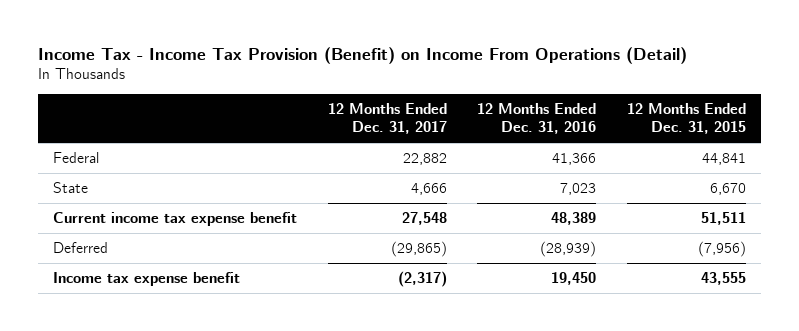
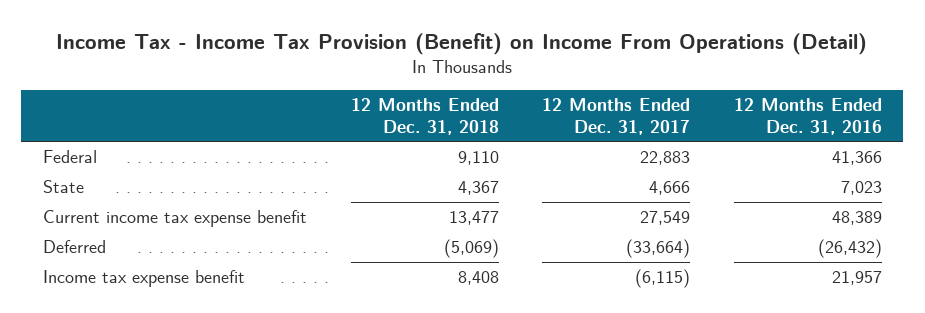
- | 12 Months Ended Dec. 31, 2017 | 12 Months Ended Dec. 31, 2016 | 12 Months Ended Dec. 31, 2015
+ | 12 Months Ended Dec. 31, 2018 | 12 Months Ended Dec. 31, 2017 | 12 Months Ended Dec. 31, 2016
- Federal | 22,882 | 41,366 | 44,841
+ Federal | 9,110 | 22,883 | 41,366
- Current income tax expense benefit | 27,548 | 48,389 | 51,511
- Deferred | (29,865) | (28,939) | (7,956)
- Income tax expense benefit | (2,317) | 19,450 | 43,555
+ Current income tax expense benefit | 13,477 | 27,549 | 48,389
+ Deferred | (5,069) | (33,664) | (26,432)
+ Income tax expense benefit | 8,408 | (6,115) | 21,957

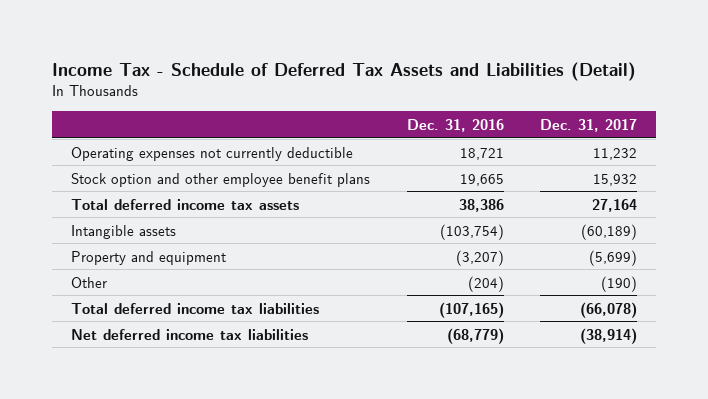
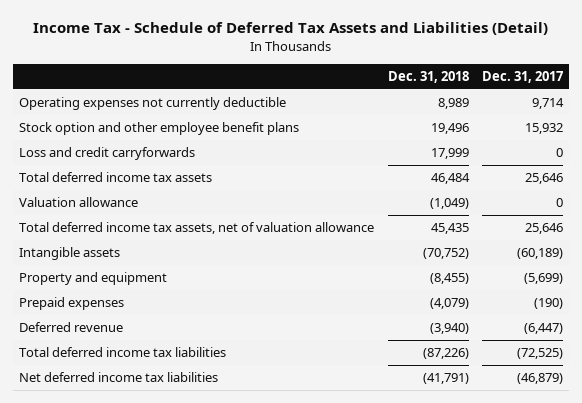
- | Dec. 31, 2016 | Dec. 31, 2017
+ | Dec. 31, 2018 | Dec. 31, 2017
- Operating expenses not currently deductible | 18,721 | 11,232
+ Operating expenses not currently deductible | 8,989 | 9,714
- Total deferred income tax assets | 38,386 | 27,164
+ Loss and credit carryforwards | 17,999 | 0
+ Total deferred income tax assets | 46,484 | 25,646
+ Valuation allowance | (1,049) | 0
+ Total deferred income tax assets, net of valuation allowance | 45,435 | 25,646
- Other | (204) | (190)
- Total deferred income tax liabilities | (107,165) | (66,078)
- Net deferred income tax liabilities | (68,779) | (38,914)
+ Prepaid expenses | (4,079) | (190)
+ Deferred revenue | (3,940) | (6,447)
+ Total deferred income tax liabilities | (87,226) | (72,525)
+ Net deferred income tax liabilities | (41,791) | (46,879)

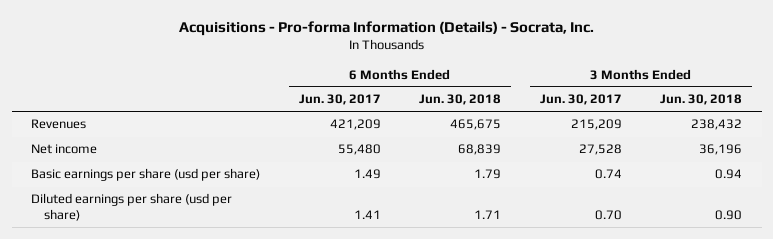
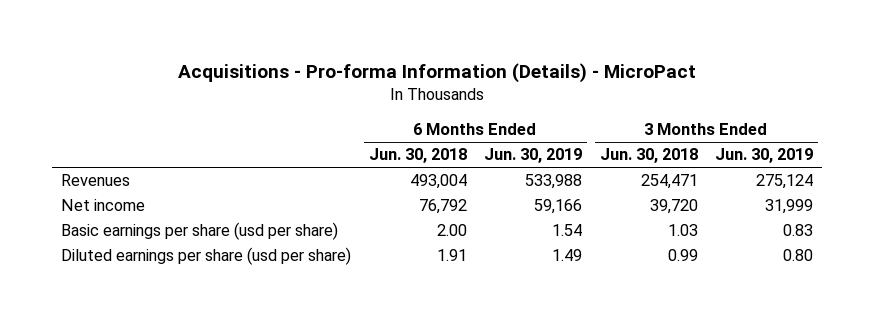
- Acquisitions - Pro-forma Information (Details) - Socrata, Inc.
+ Acquisitions - Pro-forma Information (Details) - MicroPact
- | 6 Months Ended Jun. 30, 2017 | 6 Months Ended Jun. 30, 2018 | 3 Months Ended Jun. 30, 2017 | 3 Months Ended Jun. 30, 2018
+ | 6 Months Ended Jun. 30, 2018 | 6 Months Ended Jun. 30, 2019 | 3 Months Ended Jun. 30, 2018 | 3 Months Ended Jun. 30, 2019
- Revenues | 421,209 | 465,675 | 215,209 | 238,432
- Net income | 55,480 | 68,839 | 27,528 | 36,196
- Basic earnings per share (usd per share) | 1.49 | 1.79 | 0.74 | 0.94
- Diluted earnings per share (usd per share) | 1.41 | 1.71 | 0.70 | 0.90
+ Revenues | 493,004 | 533,988 | 254,471 | 275,124
+ Net income | 76,792 | 59,166 | 39,720 | 31,999
+ Basic earnings per share (usd per share) | 2.00 | 1.54 | 1.03 | 0.83
+ Diluted earnings per share (usd per share) | 1.91 | 1.49 | 0.99 | 0.80

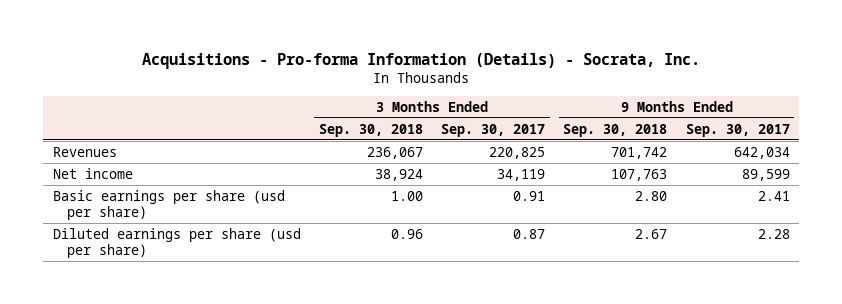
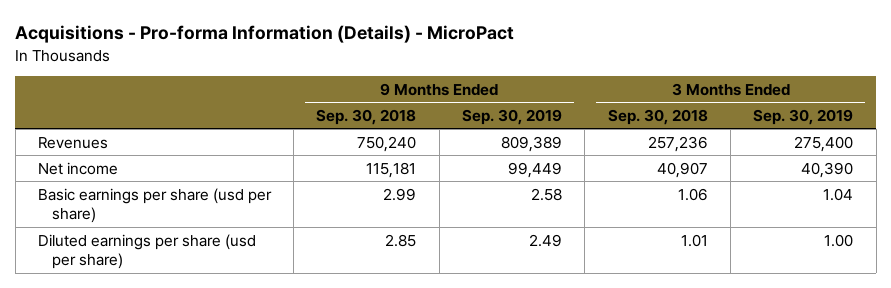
- Acquisitions - Pro-forma Information (Details) - Socrata, Inc.
+ Acquisitions - Pro-forma Information (Details) - MicroPact
- | 3 Months Ended Sep. 30, 2018 | 3 Months Ended Sep. 30, 2017 | 9 Months Ended Sep. 30, 2018 | 9 Months Ended Sep. 30, 2017
+ | 9 Months Ended Sep. 30, 2018 | 9 Months Ended Sep. 30, 2019 | 3 Months Ended Sep. 30, 2018 | 3 Months Ended Sep. 30, 2019
- Revenues | 236,067 | 220,825 | 701,742 | 642,034
- Net income | 38,924 | 34,119 | 107,763 | 89,599
- Basic earnings per share (usd per share) | 1.00 | 0.91 | 2.80 | 2.41
- Diluted earnings per share (usd per share) | 0.96 | 0.87 | 2.67 | 2.28
+ Revenues | 750,240 | 809,389 | 257,236 | 275,400
+ Net income | 115,181 | 99,449 | 40,907 | 40,390
+ Basic earnings per share (usd per share) | 2.99 | 2.58 | 1.06 | 1.04
+ Diluted earnings per share (usd per share) | 2.85 | 2.49 | 1.01 | 1.00

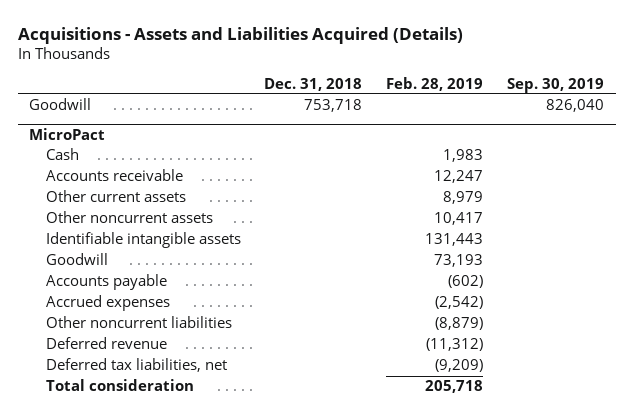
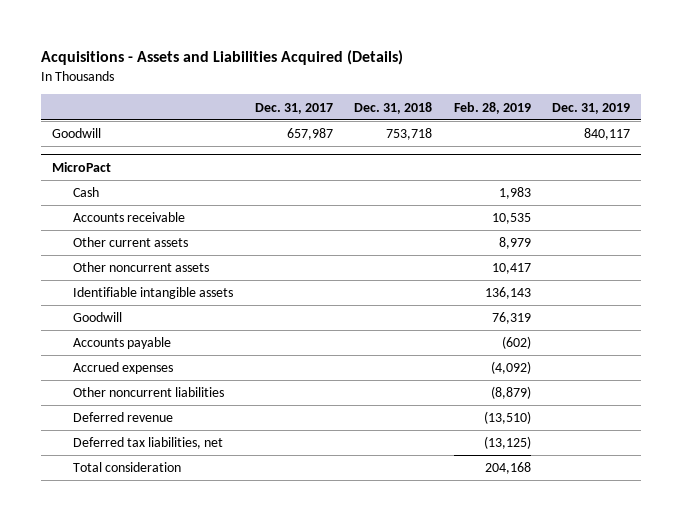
- | Dec. 31, 2018 | Feb. 28, 2019 | Sep. 30, 2019
+ | Dec. 31, 2017 | Dec. 31, 2018 | Feb. 28, 2019 | Dec. 31, 2019
@ MicroPact
- Accounts receivable | | 12,247 |
+ Accounts receivable | | | 10,535 |
- Identifiable intangible assets | | 131,443 |
- Goodwill | | 73,193 |
+ Identifiable intangible assets | | | 136,143 |
+ Goodwill | | | 76,319 |
- Accrued expenses | | (2,542) |
+ Accrued expenses | | | (4,092) |
- Deferred revenue | | (11,312) |
- Deferred tax liabilities, net | | (9,209) |
- Total consideration | | 205,718 |
+ Deferred revenue | | | (13,510) |
+ Deferred tax liabilities, net | | | (13,125) |
+ Total consideration | | | 204,168 |

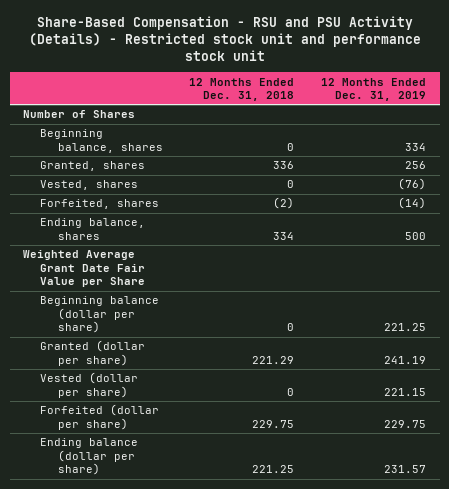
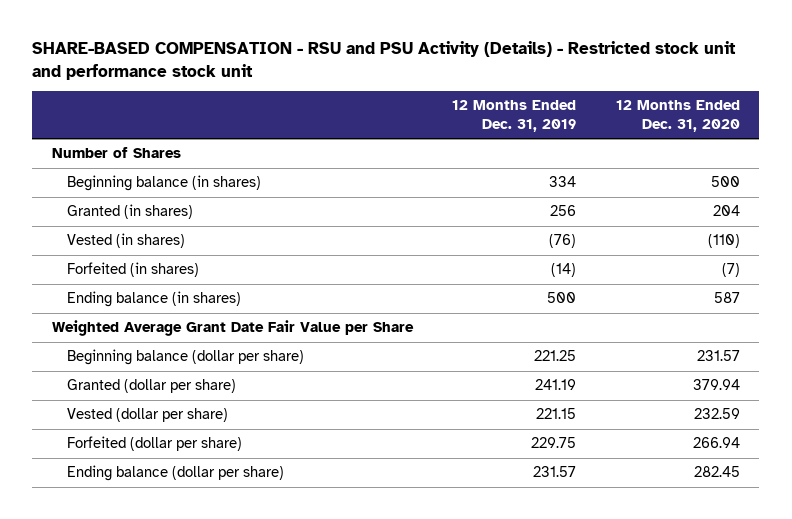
- Share-Based Compensation - RSU and PSU Activity (Details) - Restricted stock unit and performance stock unit
+ SHARE-BASED COMPENSATION - RSU and PSU Activity (Details) - Restricted stock unit and performance stock unit
- | 12 Months Ended Dec. 31, 2018 | 12 Months Ended Dec. 31, 2019
+ | 12 Months Ended Dec. 31, 2019 | 12 Months Ended Dec. 31, 2020
- Beginning balance, shares | 0 | 334
- Granted, shares | 336 | 256
- Vested, shares | 0 | (76)
- Forfeited, shares | (2) | (14)
- Ending balance, shares | 334 | 500
+ Beginning balance (in shares) | 334 | 500
+ Granted (in shares) | 256 | 204
+ Vested (in shares) | (76) | (110)
+ Forfeited (in shares) | (14) | (7)
+ Ending balance (in shares) | 500 | 587

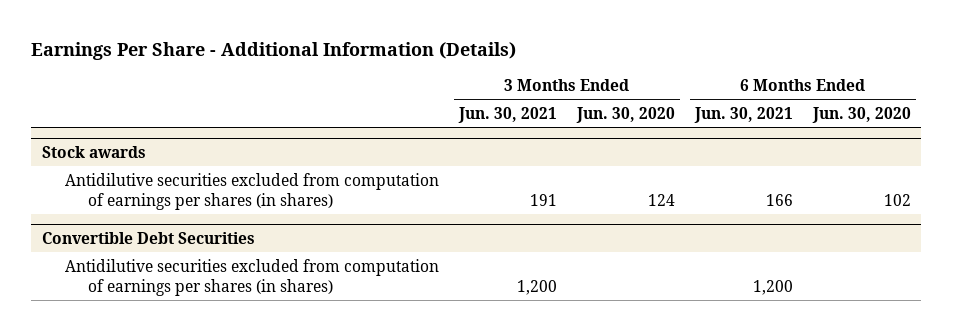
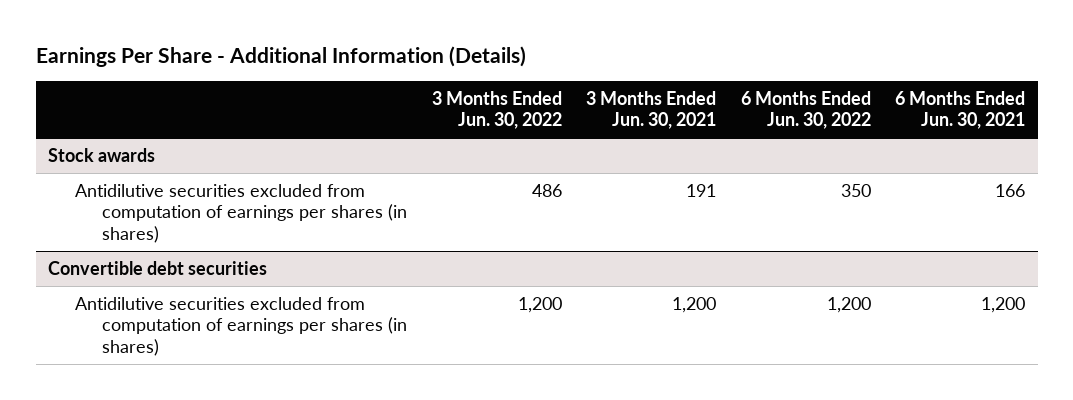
- | 3 Months Ended Jun. 30, 2021 | 3 Months Ended Jun. 30, 2020 | 6 Months Ended Jun. 30, 2021 | 6 Months Ended Jun. 30, 2020
+ | 3 Months Ended Jun. 30, 2022 | 3 Months Ended Jun. 30, 2021 | 6 Months Ended Jun. 30, 2022 | 6 Months Ended Jun. 30, 2021
- Convertible Debt Securities
+ Convertible debt securities

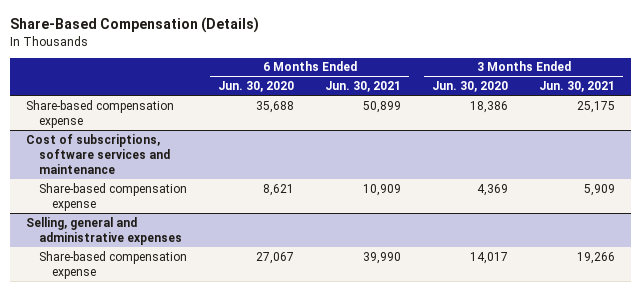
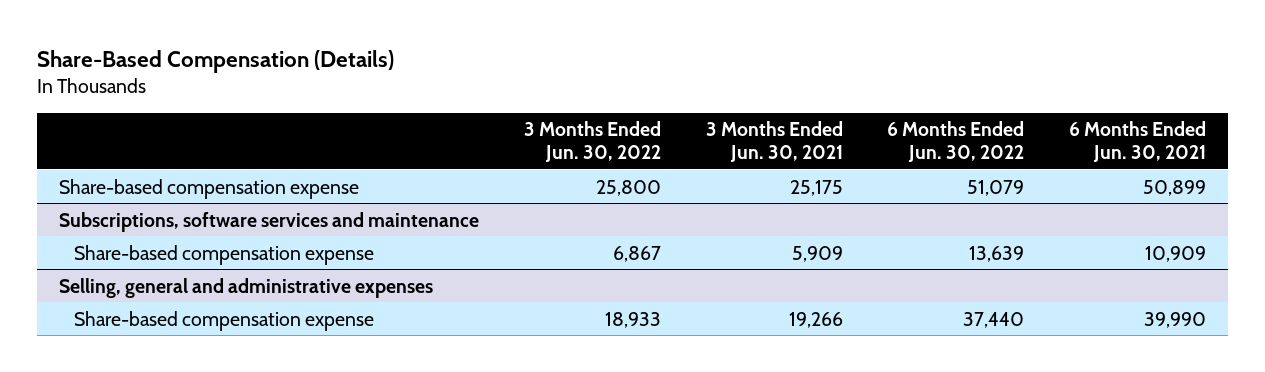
- | 6 Months Ended Jun. 30, 2020 | 6 Months Ended Jun. 30, 2021 | 3 Months Ended Jun. 30, 2020 | 3 Months Ended Jun. 30, 2021
+ | 3 Months Ended Jun. 30, 2022 | 3 Months Ended Jun. 30, 2021 | 6 Months Ended Jun. 30, 2022 | 6 Months Ended Jun. 30, 2021
- Cost of subscriptions, software services and maintenance
+ Subscriptions, software services and maintenance

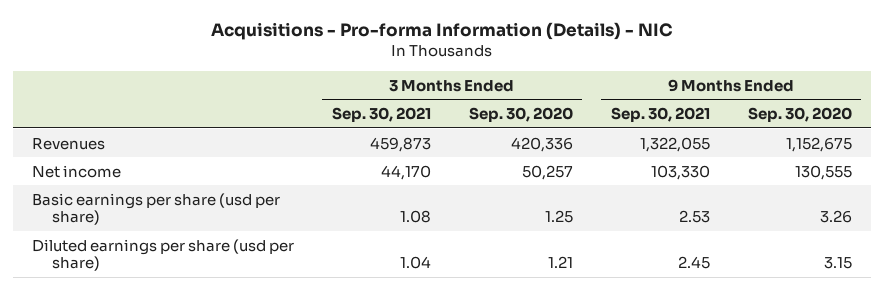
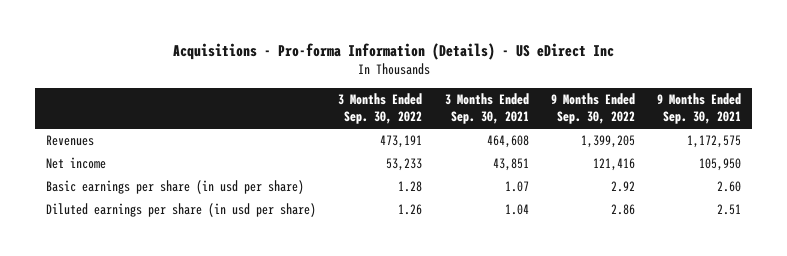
- Acquisitions - Pro-forma Information (Details) - NIC
+ Acquisitions - Pro-forma Information (Details) - US eDirect Inc
- | 3 Months Ended Sep. 30, 2021 | 3 Months Ended Sep. 30, 2020 | 9 Months Ended Sep. 30, 2021 | 9 Months Ended Sep. 30, 2020
+ | 3 Months Ended Sep. 30, 2022 | 3 Months Ended Sep. 30, 2021 | 9 Months Ended Sep. 30, 2022 | 9 Months Ended Sep. 30, 2021
- Revenues | 459,873 | 420,336 | 1,322,055 | 1,152,675
- Net income | 44,170 | 50,257 | 103,330 | 130,555
- Basic earnings per share (usd per share) | 1.08 | 1.25 | 2.53 | 3.26
- Diluted earnings per share (usd per share) | 1.04 | 1.21 | 2.45 | 3.15
+ Revenues | 473,191 | 464,608 | 1,399,205 | 1,172,575
+ Net income | 53,233 | 43,851 | 121,416 | 105,950
+ Basic earnings per share (in usd per share) | 1.28 | 1.07 | 2.92 | 2.60
+ Diluted earnings per share (in usd per share) | 1.26 | 1.04 | 2.86 | 2.51

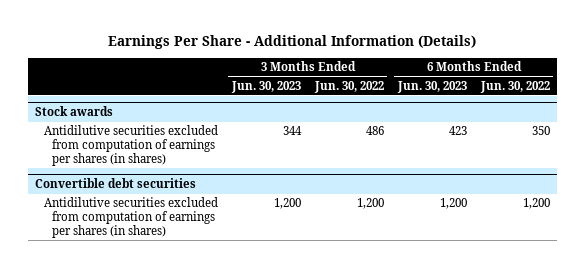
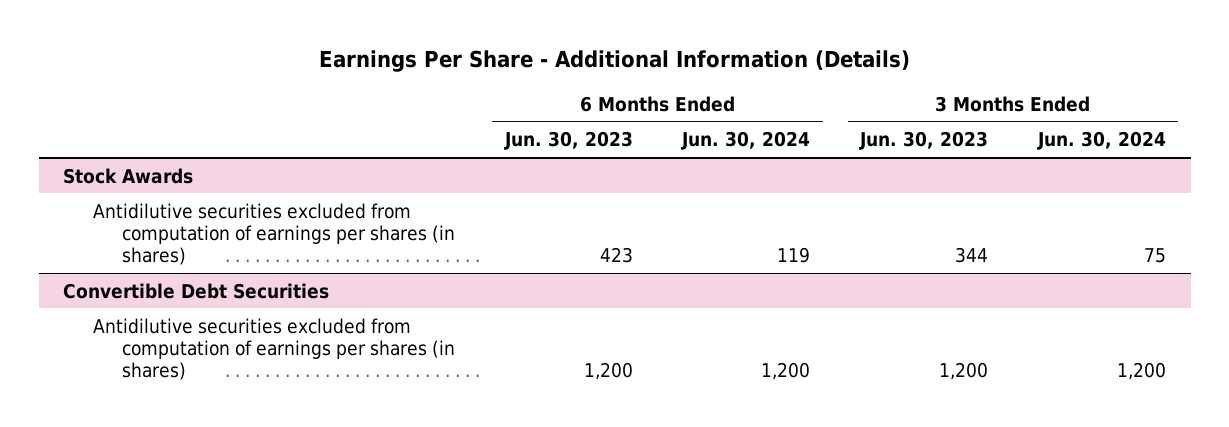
- | 3 Months Ended Jun. 30, 2023 | 3 Months Ended Jun. 30, 2022 | 6 Months Ended Jun. 30, 2023 | 6 Months Ended Jun. 30, 2022
+ | 6 Months Ended Jun. 30, 2023 | 6 Months Ended Jun. 30, 2024 | 3 Months Ended Jun. 30, 2023 | 3 Months Ended Jun. 30, 2024
- Stock awards
+ Stock Awards
- Convertible debt securities
+ Convertible Debt Securities

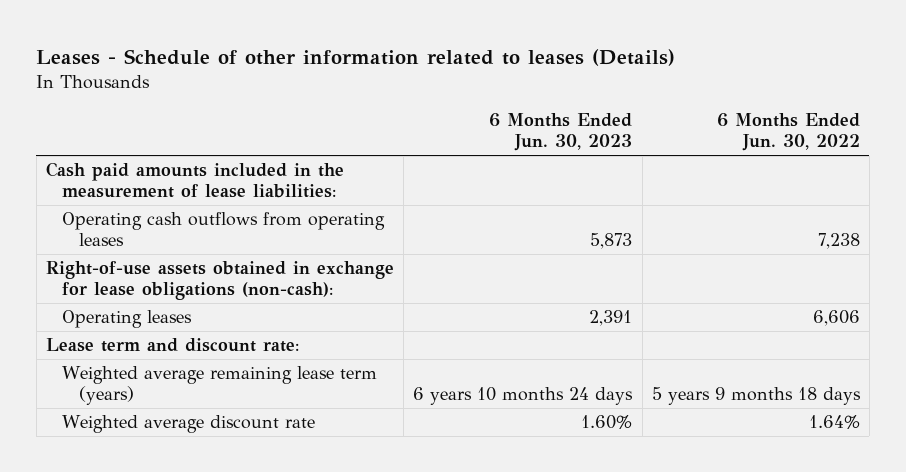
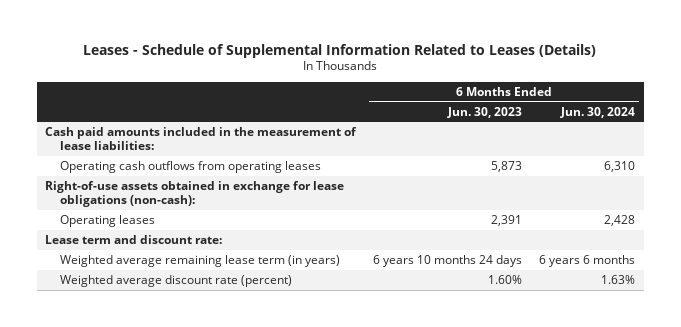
- Leases - Schedule of other information related to leases (Details)
+ Leases - Schedule of Supplemental Information Related to Leases (Details)
- | 6 Months Ended Jun. 30, 2023 | 6 Months Ended Jun. 30, 2022
+ | 6 Months Ended Jun. 30, 2023 | 6 Months Ended Jun. 30, 2024
- Weighted average remaining lease term (years) | 6 years 10 months 24 days | 5 years 9 months 18 days
- Weighted average discount rate | 1.60% | 1.64%
+ Weighted average remaining lease term (in years) | 6 years 10 months 24 days | 6 years 6 months
+ Weighted average discount rate (percent) | 1.60% | 1.63%

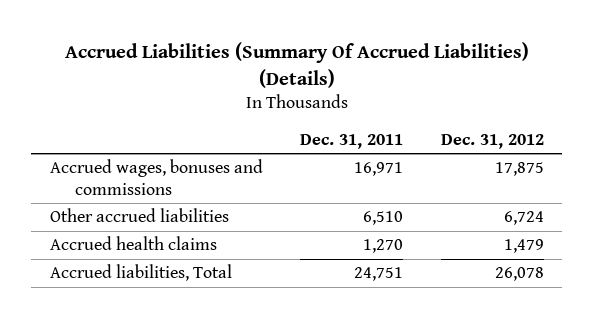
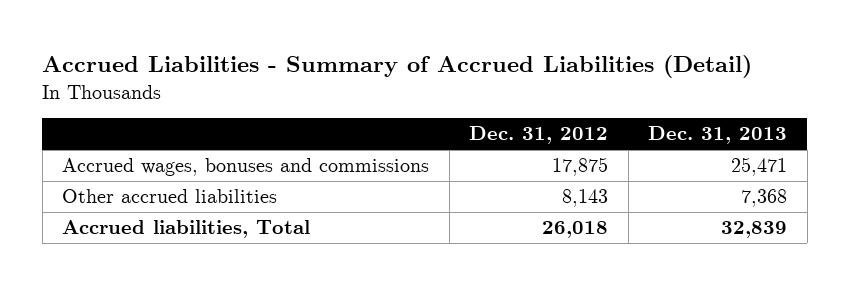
- Accrued Liabilities (Summary Of Accrued Liabilities) (Details)
+ Accrued Liabilities - Summary of Accrued Liabilities (Detail)
- | Dec. 31, 2011 | Dec. 31, 2012
+ | Dec. 31, 2012 | Dec. 31, 2013
- Other accrued liabilities | 6,510 | 6,724
- Accrued health claims | 1,270 | 1,479
- Accrued liabilities, Total | 24,751 | 26,078
+ Other accrued liabilities | 8,143 | 7,368
+ Accrued liabilities, Total | 26,018 | 32,839

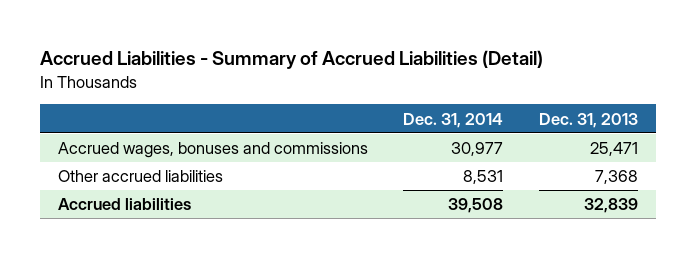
- | Dec. 31, 2012 | Dec. 31, 2013
+ | Dec. 31, 2014 | Dec. 31, 2013
- Accrued liabilities, Total | 26,018 | 32,839
+ Accrued liabilities | 39,508 | 32,839

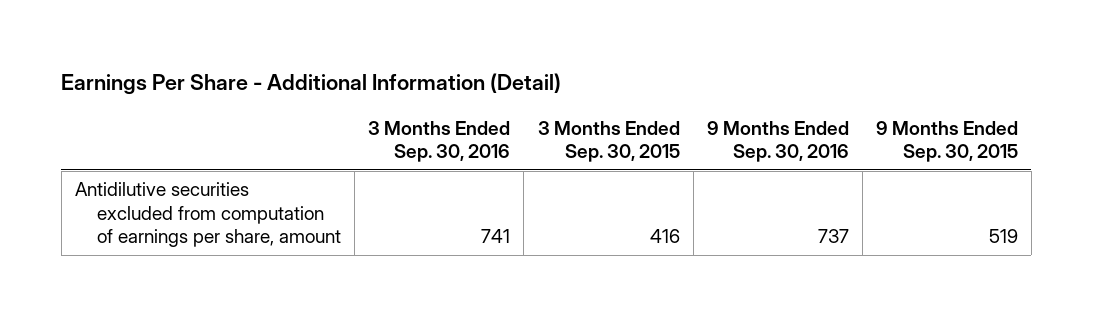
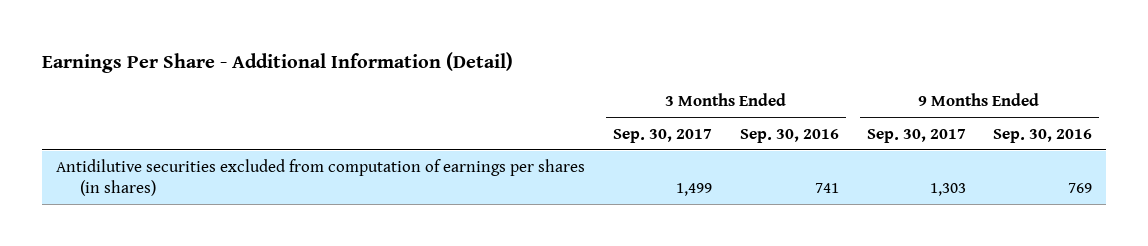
- | 3 Months Ended Sep. 30, 2016 | 3 Months Ended Sep. 30, 2015 | 9 Months Ended Sep. 30, 2016 | 9 Months Ended Sep. 30, 2015
+ | 3 Months Ended Sep. 30, 2017 | 3 Months Ended Sep. 30, 2016 | 9 Months Ended Sep. 30, 2017 | 9 Months Ended Sep. 30, 2016
- Antidilutive securities excluded from computation of earnings per share, amount | 741 | 416 | 737 | 519
+ Antidilutive securities excluded from computation of earnings per shares (in shares) | 1,499 | 741 | 1,303 | 769

